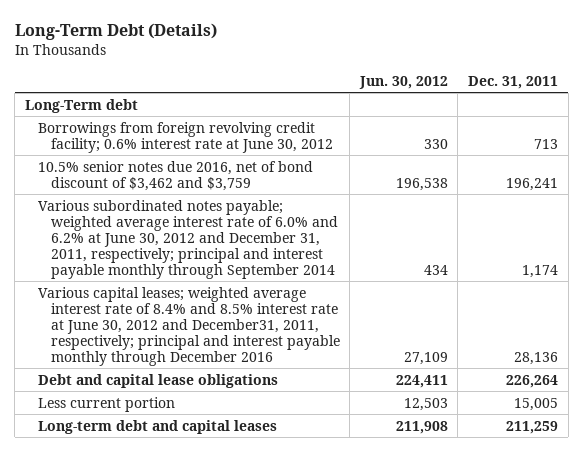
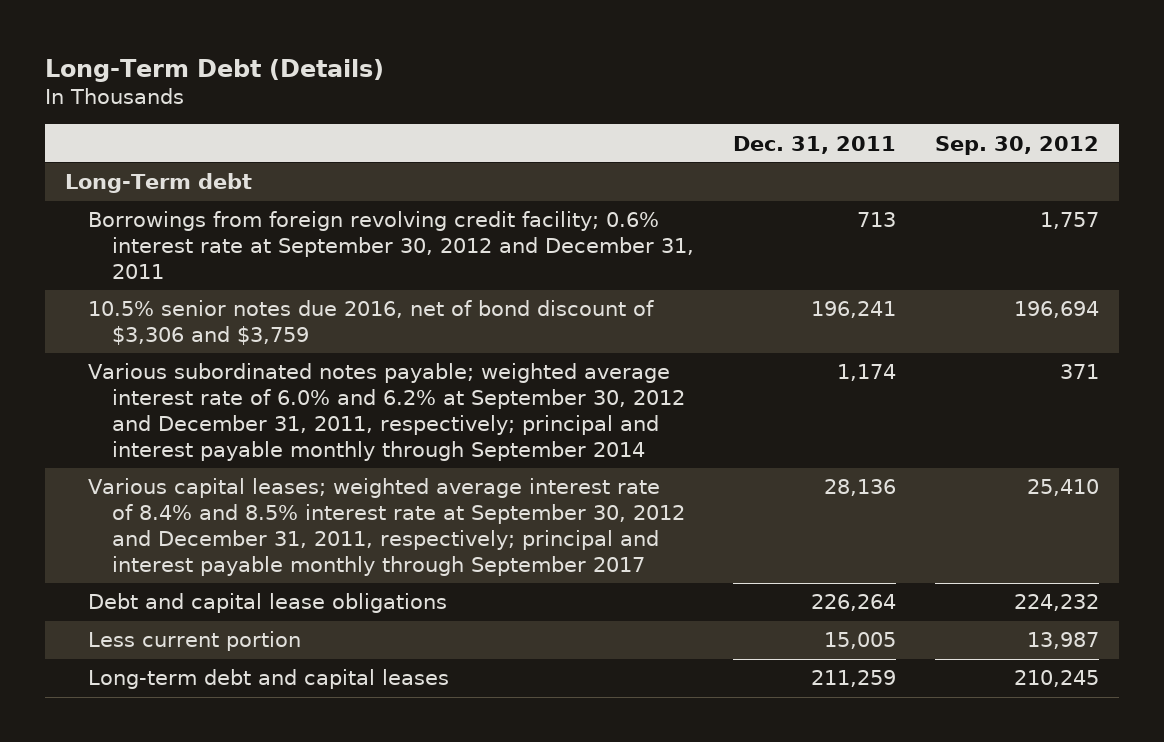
- | Jun. 30, 2012 | Dec. 31, 2011
+ | Dec. 31, 2011 | Sep. 30, 2012
- Borrowings from foreign revolving credit facility; 0.6% interest rate at June 30, 2012 | 330 | 713
- 10.5% senior notes due 2016, net of bond discount of $3,462 and $3,759 | 196,538 | 196,241
- Various subordinated notes payable; weighted average interest rate of 6.0% and 6.2% at June 30, 2012 and December 31, 2011, respectively; principal and interest payable monthly through September 2014 | 434 | 1,174
- Various capital leases; weighted average interest rate of 8.4% and 8.5% interest rate at June 30, 2012 and December31, 2011, respectively; principal and interest payable monthly through December 2016 | 27,109 | 28,136
+ Borrowings from foreign revolving credit facility; 0.6% interest rate at September 30, 2012 and December 31, 2011 | 713 | 1,757
+ 10.5% senior notes due 2016, net of bond discount of $3,306 and $3,759 | 196,241 | 196,694
+ Various subordinated notes payable; weighted average interest rate of 6.0% and 6.2% at September 30, 2012 and December 31, 2011, respectively; principal and interest payable monthly through September 2014 | 1,174 | 371
+ Various capital leases; weighted average interest rate of 8.4% and 8.5% interest rate at September 30, 2012 and December 31, 2011, respectively; principal and interest payable monthly through September 2017 | 28,136 | 25,410

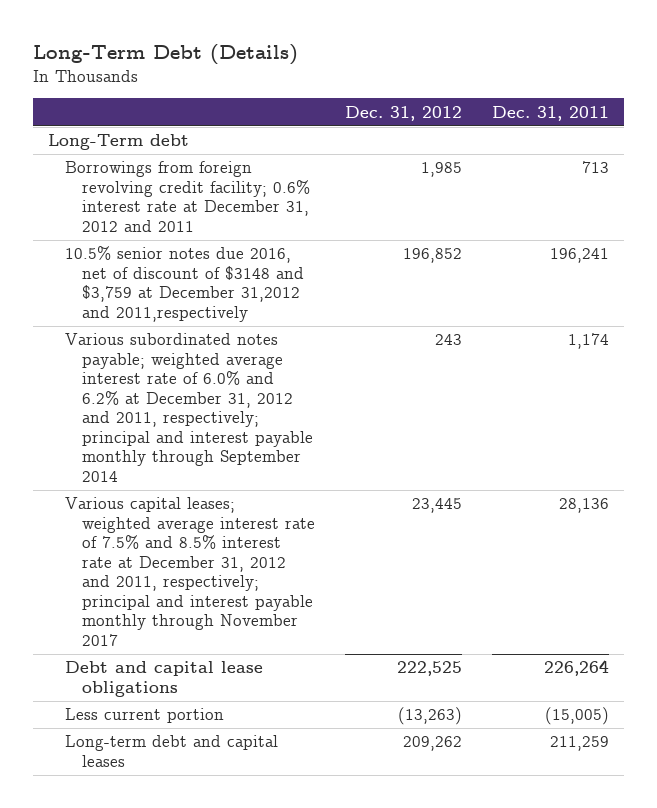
- | Dec. 31, 2011 | Sep. 30, 2012
+ | Dec. 31, 2012 | Dec. 31, 2011
- Borrowings from foreign revolving credit facility; 0.6% interest rate at September 30, 2012 and December 31, 2011 | 713 | 1,757
- 10.5% senior notes due 2016, net of bond discount of $3,306 and $3,759 | 196,241 | 196,694
- Various subordinated notes payable; weighted average interest rate of 6.0% and 6.2% at September 30, 2012 and December 31, 2011, respectively; principal and interest payable monthly through September 2014 | 1,174 | 371
- Various capital leases; weighted average interest rate of 8.4% and 8.5% interest rate at September 30, 2012 and December 31, 2011, respectively; principal and interest payable monthly through September 2017 | 28,136 | 25,410
+ Borrowings from foreign revolving credit facility; 0.6% interest rate at December 31, 2012 and 2011 | 1,985 | 713
+ 10.5% senior notes due 2016, net of discount of $3148 and $3,759 at December 31,2012 and 2011,respectively | 196,852 | 196,241
+ Various subordinated notes payable; weighted average interest rate of 6.0% and 6.2% at December 31, 2012 and 2011, respectively; principal and interest payable monthly through September 2014 | 243 | 1,174
+ Various capital leases; weighted average interest rate of 7.5% and 8.5% interest rate at December 31, 2012 and 2011, respectively; principal and interest payable monthly through November 2017 | 23,445 | 28,136
- Less current portion | 15,005 | 13,987
+ Less current portion | (13,263) | (15,005)

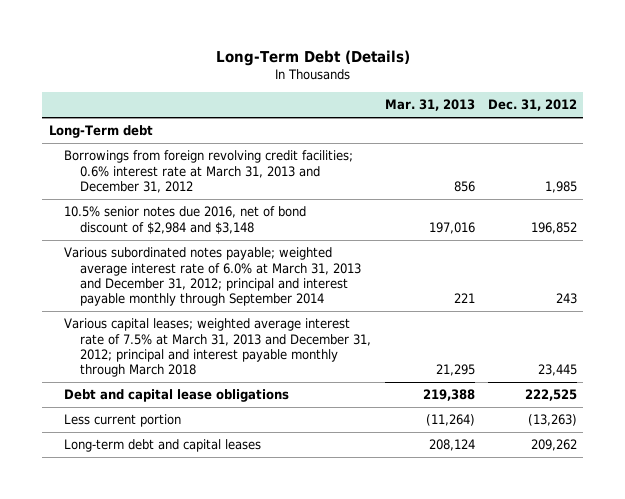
- | Dec. 31, 2012 | Dec. 31, 2011
+ | Mar. 31, 2013 | Dec. 31, 2012
- Borrowings from foreign revolving credit facility; 0.6% interest rate at December 31, 2012 and 2011 | 1,985 | 713
- 10.5% senior notes due 2016, net of discount of $3148 and $3,759 at December 31,2012 and 2011,respectively | 196,852 | 196,241
- Various subordinated notes payable; weighted average interest rate of 6.0% and 6.2% at December 31, 2012 and 2011, respectively; principal and interest payable monthly through September 2014 | 243 | 1,174
- Various capital leases; weighted average interest rate of 7.5% and 8.5% interest rate at December 31, 2012 and 2011, respectively; principal and interest payable monthly through November 2017 | 23,445 | 28,136
+ Borrowings from foreign revolving credit facilities; 0.6% interest rate at March 31, 2013 and December 31, 2012 | 856 | 1,985
+ 10.5% senior notes due 2016, net of bond discount of $2,984 and $3,148 | 197,016 | 196,852
+ Various subordinated notes payable; weighted average interest rate of 6.0% at March 31, 2013 and December 31, 2012; principal and interest payable monthly through September 2014 | 221 | 243
+ Various capital leases; weighted average interest rate of 7.5% at March 31, 2013 and December 31, 2012; principal and interest payable monthly through March 2018 | 21,295 | 23,445

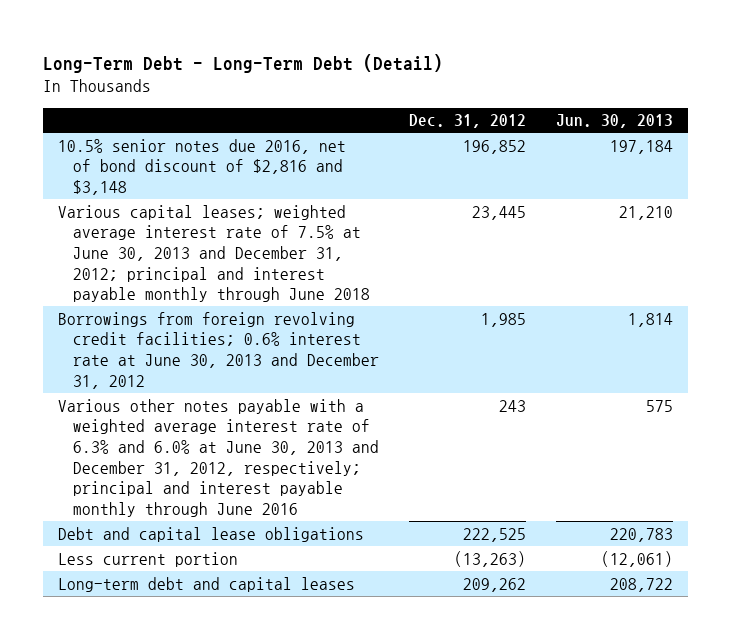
- Long-Term Debt (Details)
+ Long-Term Debt - Long-Term Debt (Detail)
- | Mar. 31, 2013 | Dec. 31, 2012
+ | Dec. 31, 2012 | Jun. 30, 2013
- Long-Term debt
- Borrowings from foreign revolving credit facilities; 0.6% interest rate at March 31, 2013 and December 31, 2012 | 856 | 1,985
- 10.5% senior notes due 2016, net of bond discount of $2,984 and $3,148 | 197,016 | 196,852
- Various subordinated notes payable; weighted average interest rate of 6.0% at March 31, 2013 and December 31, 2012; principal and interest payable monthly through September 2014 | 221 | 243
- Various capital leases; weighted average interest rate of 7.5% at March 31, 2013 and December 31, 2012; principal and interest payable monthly through March 2018 | 21,295 | 23,445
+ 10.5% senior notes due 2016, net of bond discount of $2,816 and $3,148 | 196,852 | 197,184
+ Various capital leases; weighted average interest rate of 7.5% at June 30, 2013 and December 31, 2012; principal and interest payable monthly through June 2018 | 23,445 | 21,210
+ Borrowings from foreign revolving credit facilities; 0.6% interest rate at June 30, 2013 and December 31, 2012 | 1,985 | 1,814
+ Various other notes payable with a weighted average interest rate of 6.3% and 6.0% at June 30, 2013 and December 31, 2012, respectively; principal and interest payable monthly through June 2016 | 243 | 575

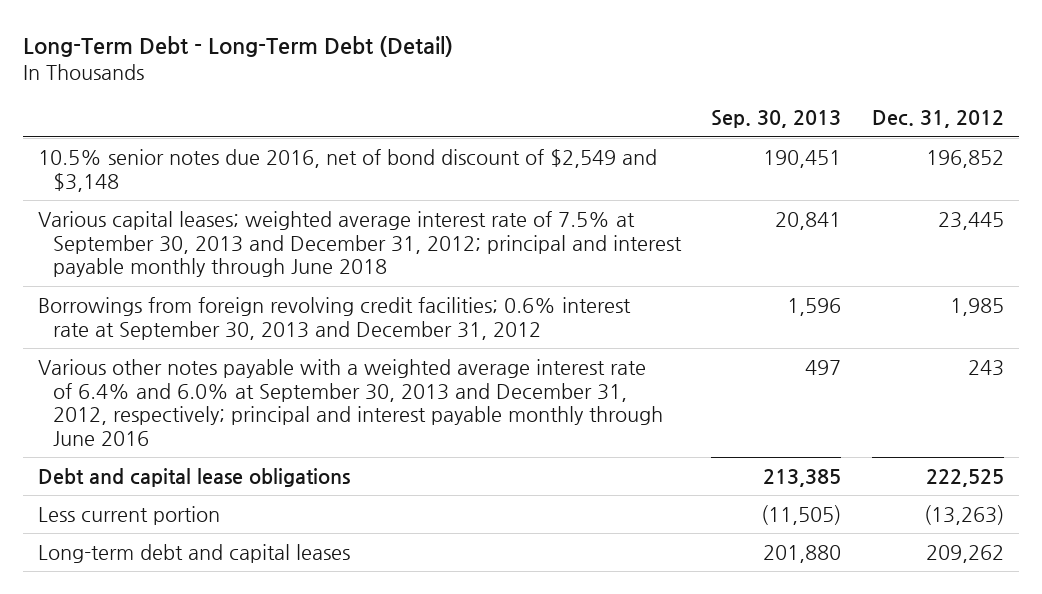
- | Dec. 31, 2012 | Jun. 30, 2013
+ | Sep. 30, 2013 | Dec. 31, 2012
- 10.5% senior notes due 2016, net of bond discount of $2,816 and $3,148 | 196,852 | 197,184
- Various capital leases; weighted average interest rate of 7.5% at June 30, 2013 and December 31, 2012; principal and interest payable monthly through June 2018 | 23,445 | 21,210
- Borrowings from foreign revolving credit facilities; 0.6% interest rate at June 30, 2013 and December 31, 2012 | 1,985 | 1,814
- Various other notes payable with a weighted average interest rate of 6.3% and 6.0% at June 30, 2013 and December 31, 2012, respectively; principal and interest payable monthly through June 2016 | 243 | 575
+ 10.5% senior notes due 2016, net of bond discount of $2,549 and $3,148 | 190,451 | 196,852
+ Various capital leases; weighted average interest rate of 7.5% at September 30, 2013 and December 31, 2012; principal and interest payable monthly through June 2018 | 20,841 | 23,445
+ Borrowings from foreign revolving credit facilities; 0.6% interest rate at September 30, 2013 and December 31, 2012 | 1,596 | 1,985
+ Various other notes payable with a weighted average interest rate of 6.4% and 6.0% at September 30, 2013 and December 31, 2012, respectively; principal and interest payable monthly through June 2016 | 497 | 243

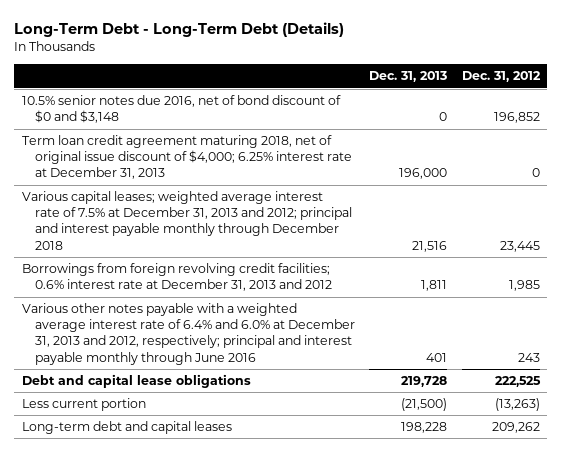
- Long-Term Debt - Long-Term Debt (Detail)
+ Long-Term Debt - Long-Term Debt (Details)
- | Sep. 30, 2013 | Dec. 31, 2012
+ | Dec. 31, 2013 | Dec. 31, 2012
- 10.5% senior notes due 2016, net of bond discount of $2,549 and $3,148 | 190,451 | 196,852
- Various capital leases; weighted average interest rate of 7.5% at September 30, 2013 and December 31, 2012; principal and interest payable monthly through June 2018 | 20,841 | 23,445
- Borrowings from foreign revolving credit facilities; 0.6% interest rate at September 30, 2013 and December 31, 2012 | 1,596 | 1,985
- Various other notes payable with a weighted average interest rate of 6.4% and 6.0% at September 30, 2013 and December 31, 2012, respectively; principal and interest payable monthly through June 2016 | 497 | 243
+ 10.5% senior notes due 2016, net of bond discount of $0 and $3,148 | 0 | 196,852
+ Term loan credit agreement maturing 2018, net of original issue discount of $4,000; 6.25% interest rate at December 31, 2013 | 196,000 | 0
+ Various capital leases; weighted average interest rate of 7.5% at December 31, 2013 and 2012; principal and interest payable monthly through December 2018 | 21,516 | 23,445
+ Borrowings from foreign revolving credit facilities; 0.6% interest rate at December 31, 2013 and 2012 | 1,811 | 1,985
+ Various other notes payable with a weighted average interest rate of 6.4% and 6.0% at December 31, 2013 and 2012, respectively; principal and interest payable monthly through June 2016 | 401 | 243

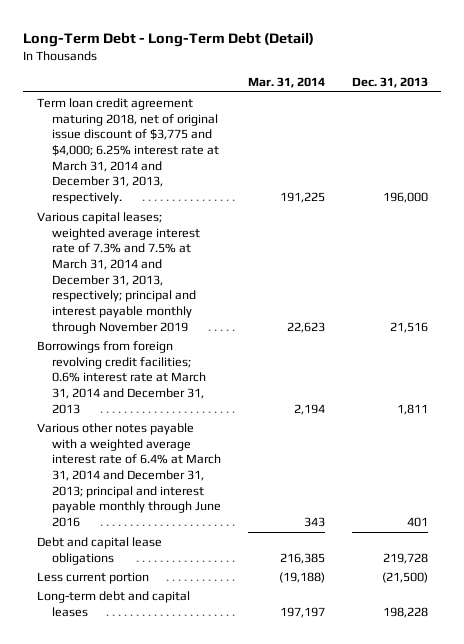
- Long-Term Debt - Long-Term Debt (Details)
+ Long-Term Debt - Long-Term Debt (Detail)
- | Dec. 31, 2013 | Dec. 31, 2012
+ | Mar. 31, 2014 | Dec. 31, 2013
- 10.5% senior notes due 2016, net of bond discount of $0 and $3,148 | 0 | 196,852
- Term loan credit agreement maturing 2018, net of original issue discount of $4,000; 6.25% interest rate at December 31, 2013 | 196,000 | 0
- Various capital leases; weighted average interest rate of 7.5% at December 31, 2013 and 2012; principal and interest payable monthly through December 2018 | 21,516 | 23,445
- Borrowings from foreign revolving credit facilities; 0.6% interest rate at December 31, 2013 and 2012 | 1,811 | 1,985
- Various other notes payable with a weighted average interest rate of 6.4% and 6.0% at December 31, 2013 and 2012, respectively; principal and interest payable monthly through June 2016 | 401 | 243
+ Term loan credit agreement maturing 2018, net of original issue discount of $3,775 and $4,000; 6.25% interest rate at March 31, 2014 and December 31, 2013, respectively. | 191,225 | 196,000
+ Various capital leases; weighted average interest rate of 7.3% and 7.5% at March 31, 2014 and December 31, 2013, respectively; principal and interest payable monthly through November 2019 | 22,623 | 21,516
+ Borrowings from foreign revolving credit facilities; 0.6% interest rate at March 31, 2014 and December 31, 2013 | 2,194 | 1,811
+ Various other notes payable with a weighted average interest rate of 6.4% at March 31, 2014 and December 31, 2013; principal and interest payable monthly through June 2016 | 343 | 401

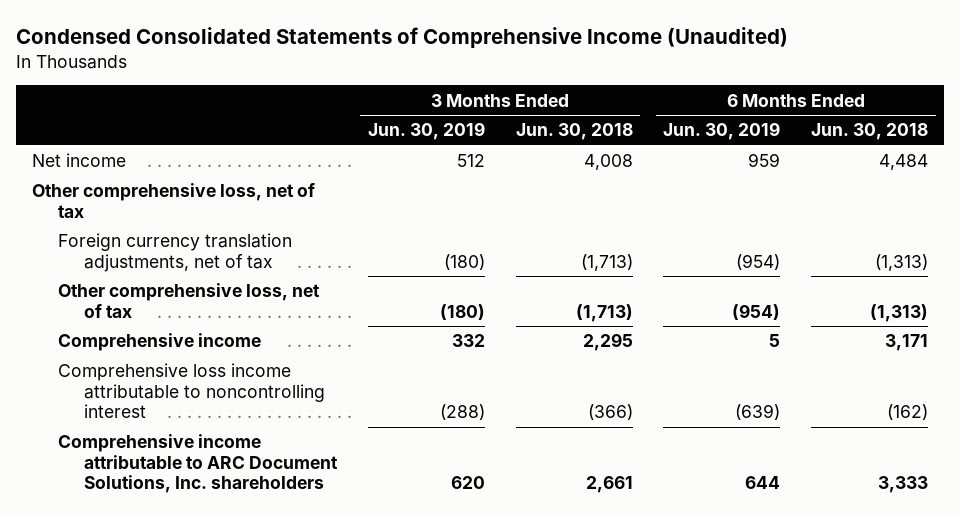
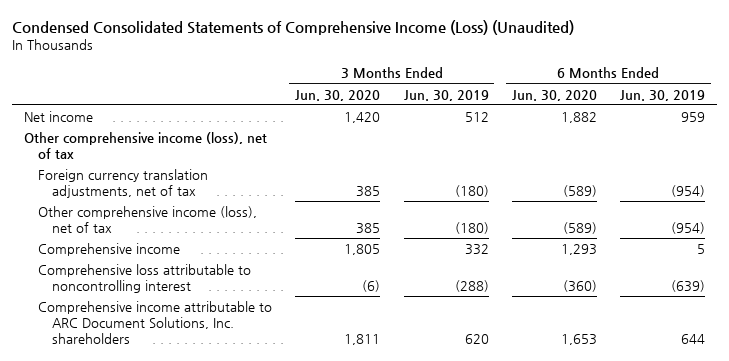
- Condensed Consolidated Statements of Comprehensive Income (Unaudited)
+ Condensed Consolidated Statements of Comprehensive Income (Loss) (Unaudited)
- | 3 Months Ended Jun. 30, 2019 | 3 Months Ended Jun. 30, 2018 | 6 Months Ended Jun. 30, 2019 | 6 Months Ended Jun. 30, 2018
+ | 3 Months Ended Jun. 30, 2020 | 3 Months Ended Jun. 30, 2019 | 6 Months Ended Jun. 30, 2020 | 6 Months Ended Jun. 30, 2019
- Other comprehensive loss, net of tax
+ Other comprehensive income (loss), net of tax
- Other comprehensive loss, net of tax | (180) | (1,713) | (954) | (1,313)
+ Other comprehensive income (loss), net of tax | 385 | (180) | (589) | (954)
- Comprehensive loss income attributable to noncontrolling interest | (288) | (366) | (639) | (162)
+ Comprehensive loss attributable to noncontrolling interest | (6) | (288) | (360) | (639)

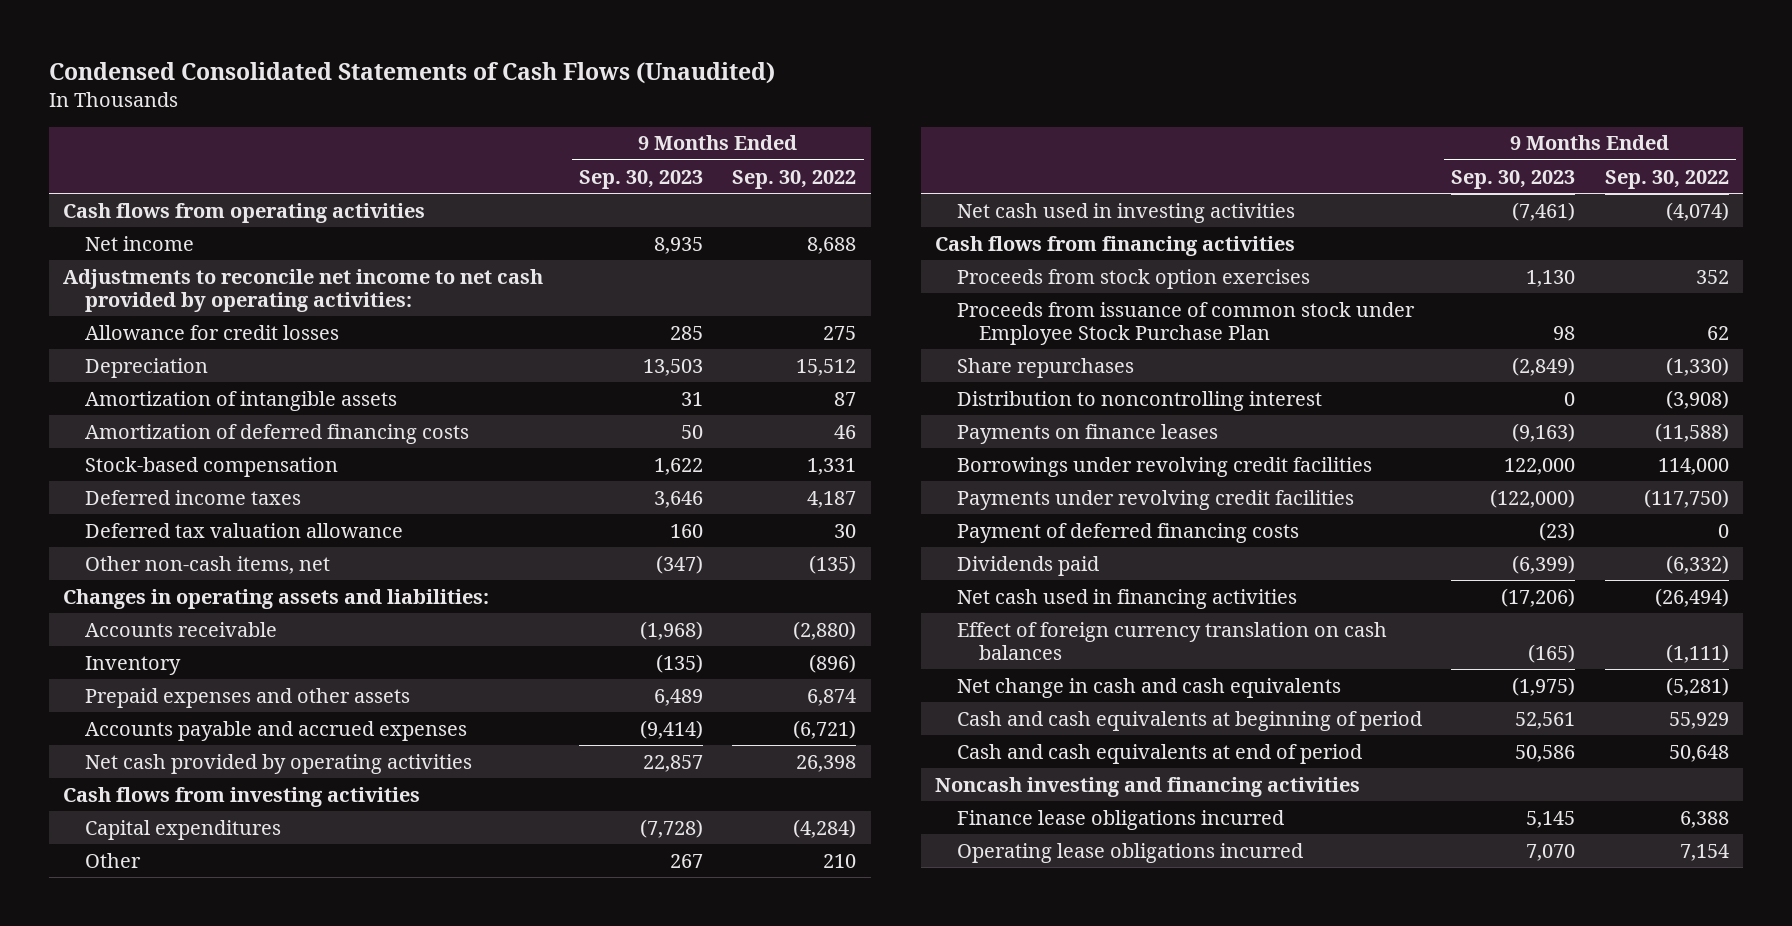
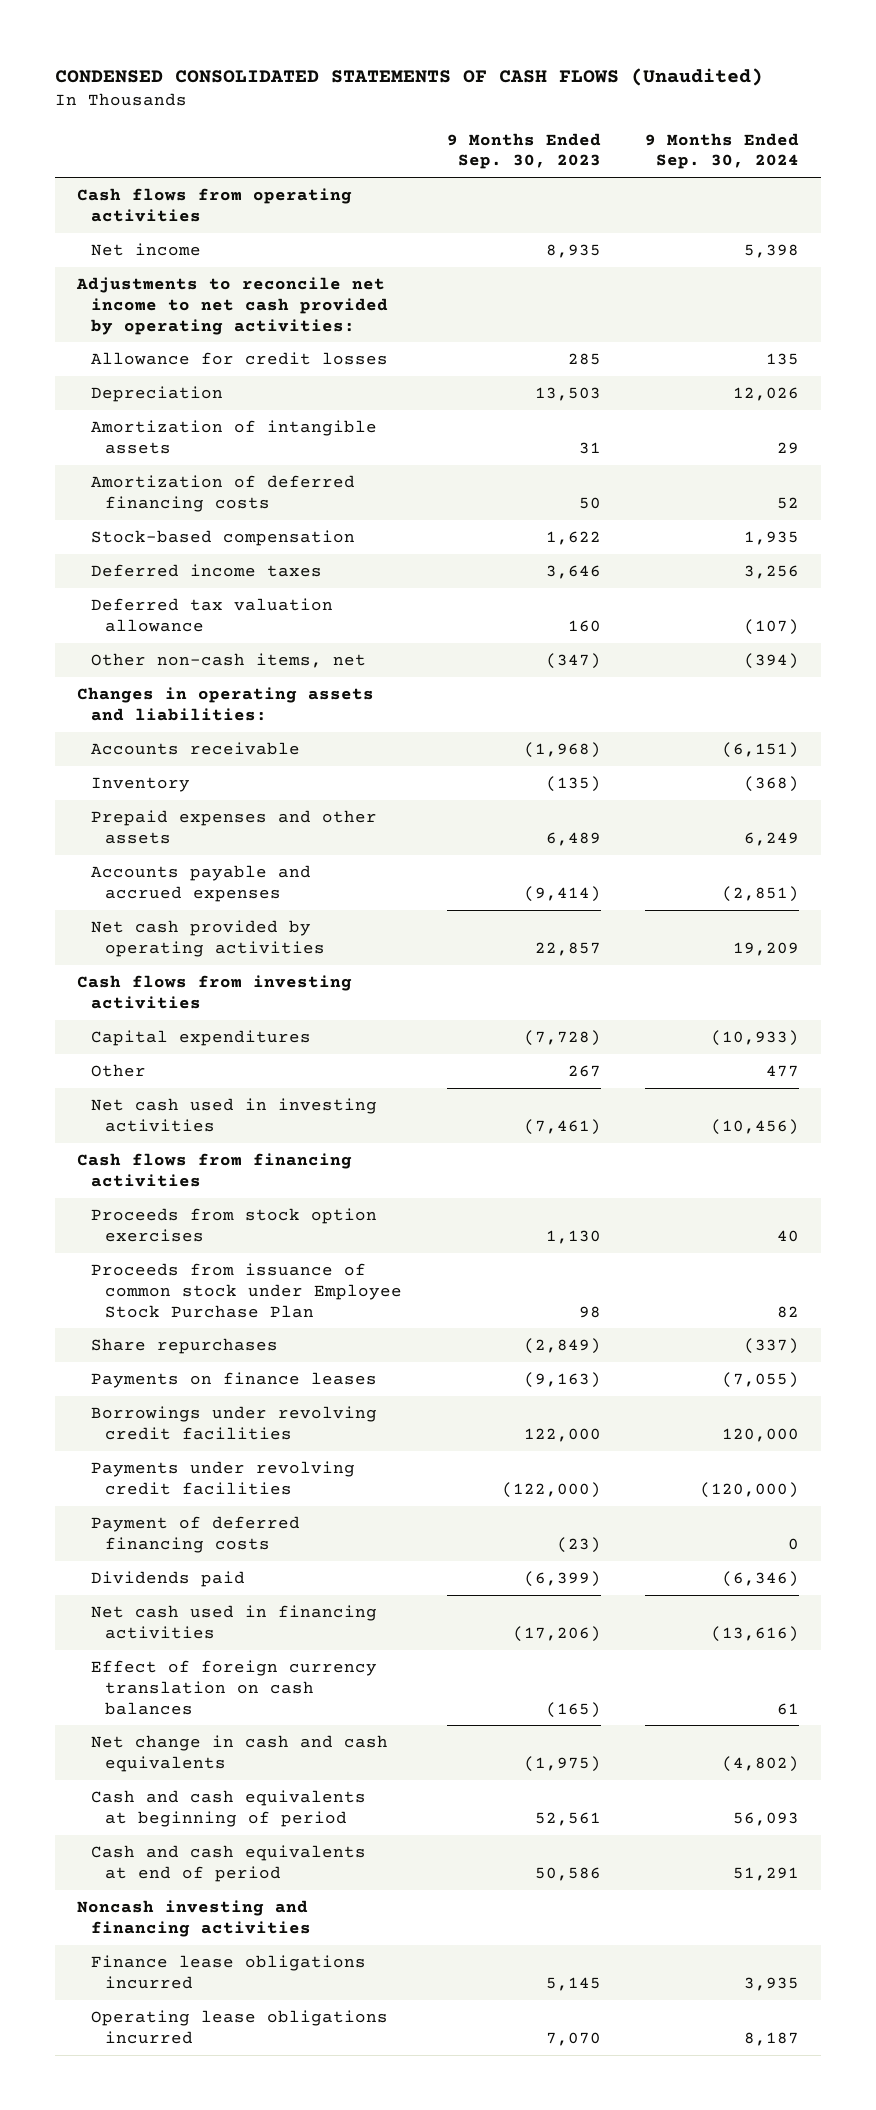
- Condensed Consolidated Statements of Cash Flows (Unaudited)
+ CONDENSED CONSOLIDATED STATEMENTS OF CASH FLOWS (Unaudited)
- | 9 Months Ended Sep. 30, 2023 | 9 Months Ended Sep. 30, 2022
+ | 9 Months Ended Sep. 30, 2023 | 9 Months Ended Sep. 30, 2024
- Distribution to noncontrolling interest | 0 | (3,908)

